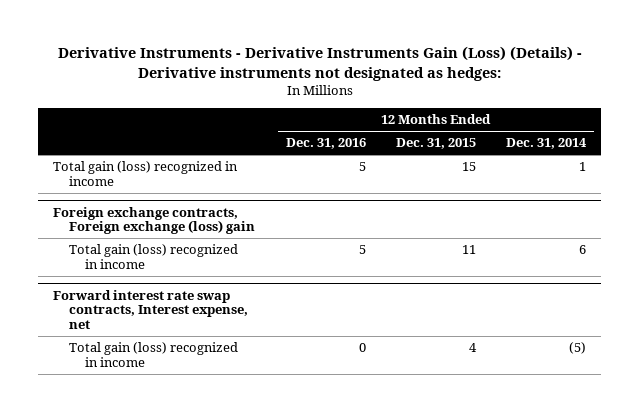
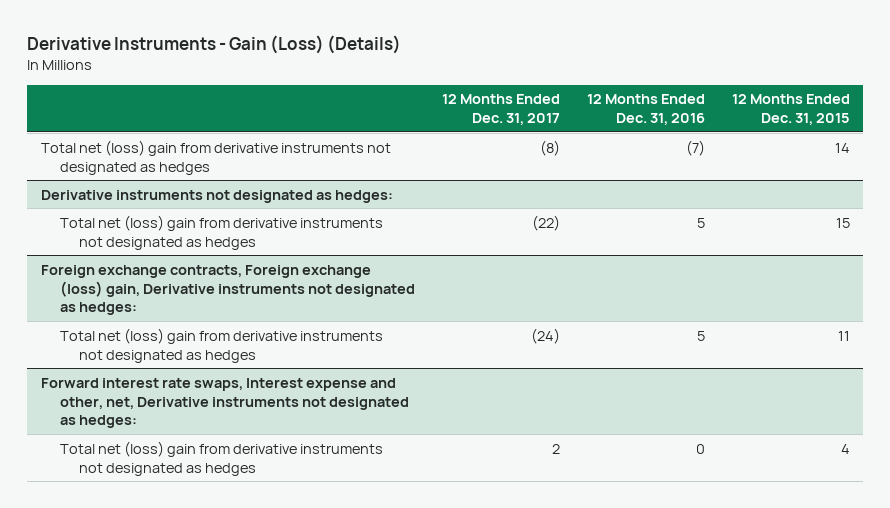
- Derivative Instruments - Derivative Instruments Gain (Loss) (Details) - Derivative instruments not designated as hedges:
+ Derivative Instruments - Gain (Loss) (Details)
- | 12 Months Ended Dec. 31, 2016 | 12 Months Ended Dec. 31, 2015 | 12 Months Ended Dec. 31, 2014
+ | 12 Months Ended Dec. 31, 2017 | 12 Months Ended Dec. 31, 2016 | 12 Months Ended Dec. 31, 2015
- Total gain (loss) recognized in income | 5 | 15 | 1
- Foreign exchange contracts, Foreign exchange (loss) gain
- Total gain (loss) recognized in income | 5 | 11 | 6
- Forward interest rate swap contracts, Interest expense, net
- Total gain (loss) recognized in income | 0 | 4 | (5)
+ Total net (loss) gain from derivative instruments not designated as hedges | (8) | (7) | 14
+ Derivative instruments not designated as hedges:
+ Total net (loss) gain from derivative instruments not designated as hedges | (22) | 5 | 15
+ Foreign exchange contracts, Foreign exchange (loss) gain, Derivative instruments not designated as hedges:
+ Total net (loss) gain from derivative instruments not designated as hedges | (24) | 5 | 11
+ Forward interest rate swaps, Interest expense and other, net, Derivative instruments not designated as hedges:
+ Total net (loss) gain from derivative instruments not designated as hedges | 2 | 0 | 4

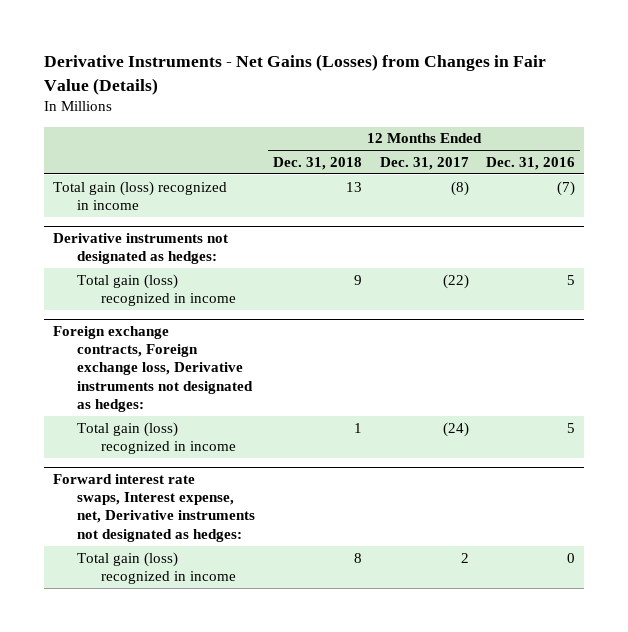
- Derivative Instruments - Gain (Loss) (Details)
+ Derivative Instruments - Net Gains (Losses) from Changes in Fair Value (Details)
- | 12 Months Ended Dec. 31, 2017 | 12 Months Ended Dec. 31, 2016 | 12 Months Ended Dec. 31, 2015
+ | 12 Months Ended Dec. 31, 2018 | 12 Months Ended Dec. 31, 2017 | 12 Months Ended Dec. 31, 2016
- Total net (loss) gain from derivative instruments not designated as hedges | (8) | (7) | 14
+ Total gain (loss) recognized in income | 13 | (8) | (7)
@ Derivative instruments not designated as hedges:
- Total net (loss) gain from derivative instruments not designated as hedges | (22) | 5 | 15
- Foreign exchange contracts, Foreign exchange (loss) gain, Derivative instruments not designated as hedges:
- Total net (loss) gain from derivative instruments not designated as hedges | (24) | 5 | 11
- Forward interest rate swaps, Interest expense and other, net, Derivative instruments not designated as hedges:
- Total net (loss) gain from derivative instruments not designated as hedges | 2 | 0 | 4
@ Derivative instruments not designated as hedges:
+ Total gain (loss) recognized in income | 9 | (22) | 5
+ Foreign exchange contracts, Foreign exchange loss, Derivative instruments not designated as hedges:
+ Total gain (loss) recognized in income | 1 | (24) | 5
+ Forward interest rate swaps, Interest expense, net, Derivative instruments not designated as hedges:
+ Total gain (loss) recognized in income | 8 | 2 | 0

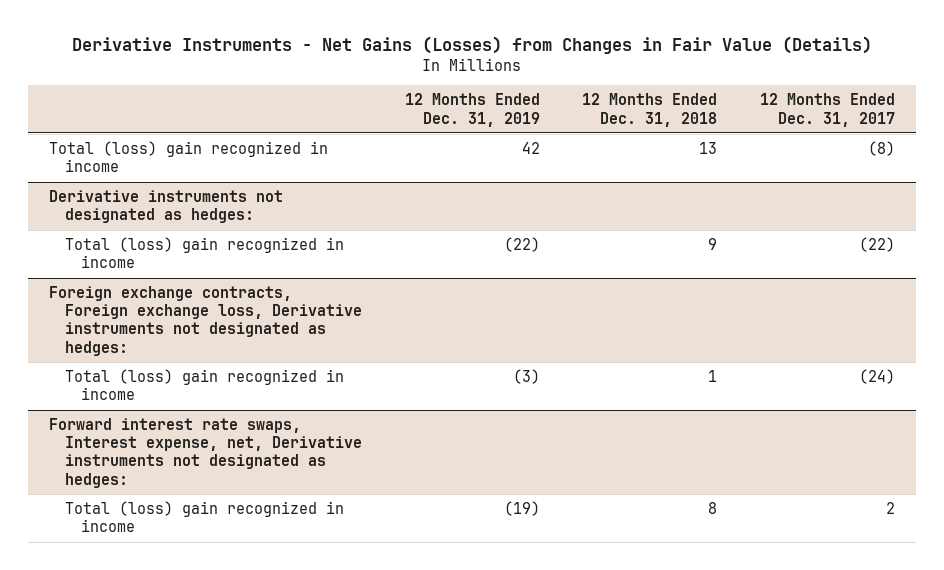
- | 12 Months Ended Dec. 31, 2018 | 12 Months Ended Dec. 31, 2017 | 12 Months Ended Dec. 31, 2016
+ | 12 Months Ended Dec. 31, 2019 | 12 Months Ended Dec. 31, 2018 | 12 Months Ended Dec. 31, 2017
- Total gain (loss) recognized in income | 13 | (8) | (7)
+ Total (loss) gain recognized in income | 42 | 13 | (8)
@ Derivative instruments not designated as hedges:
- Total gain (loss) recognized in income | 9 | (22) | 5
+ Total (loss) gain recognized in income | (22) | 9 | (22)
@ Foreign exchange contracts, Foreign exchange loss, Derivative instruments not designated as hedges:
- Total gain (loss) recognized in income | 1 | (24) | 5
+ Total (loss) gain recognized in income | (3) | 1 | (24)
@ Forward interest rate swaps, Interest expense, net, Derivative instruments not designated as hedges:
- Total gain (loss) recognized in income | 8 | 2 | 0
+ Total (loss) gain recognized in income | (19) | 8 | 2

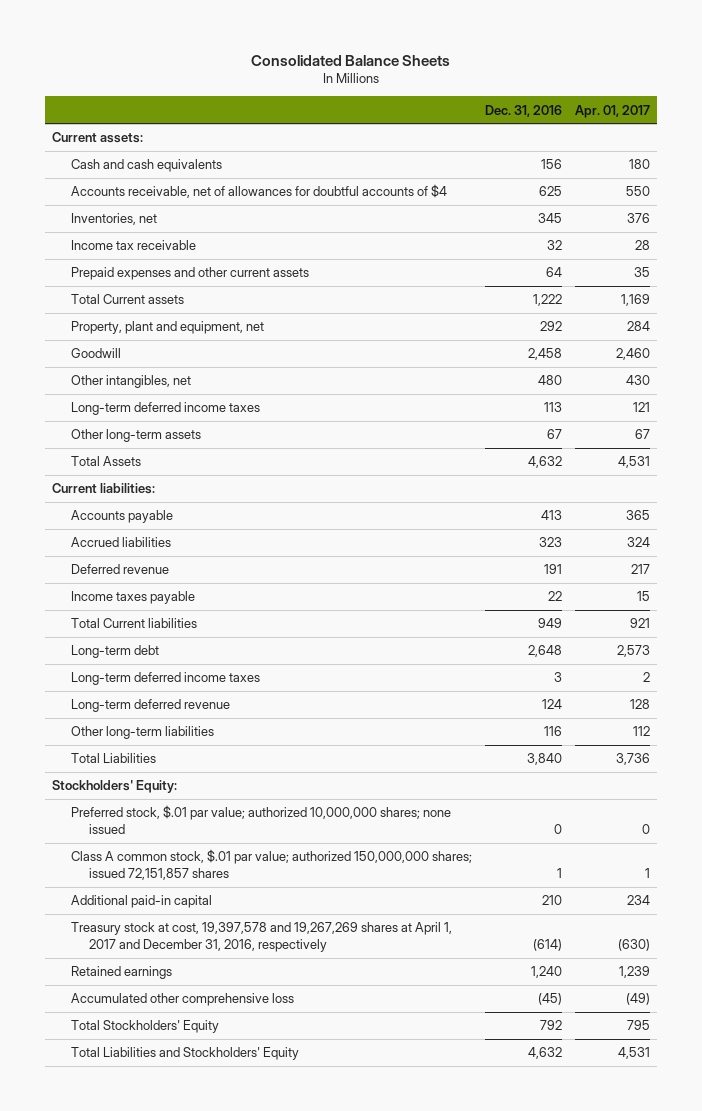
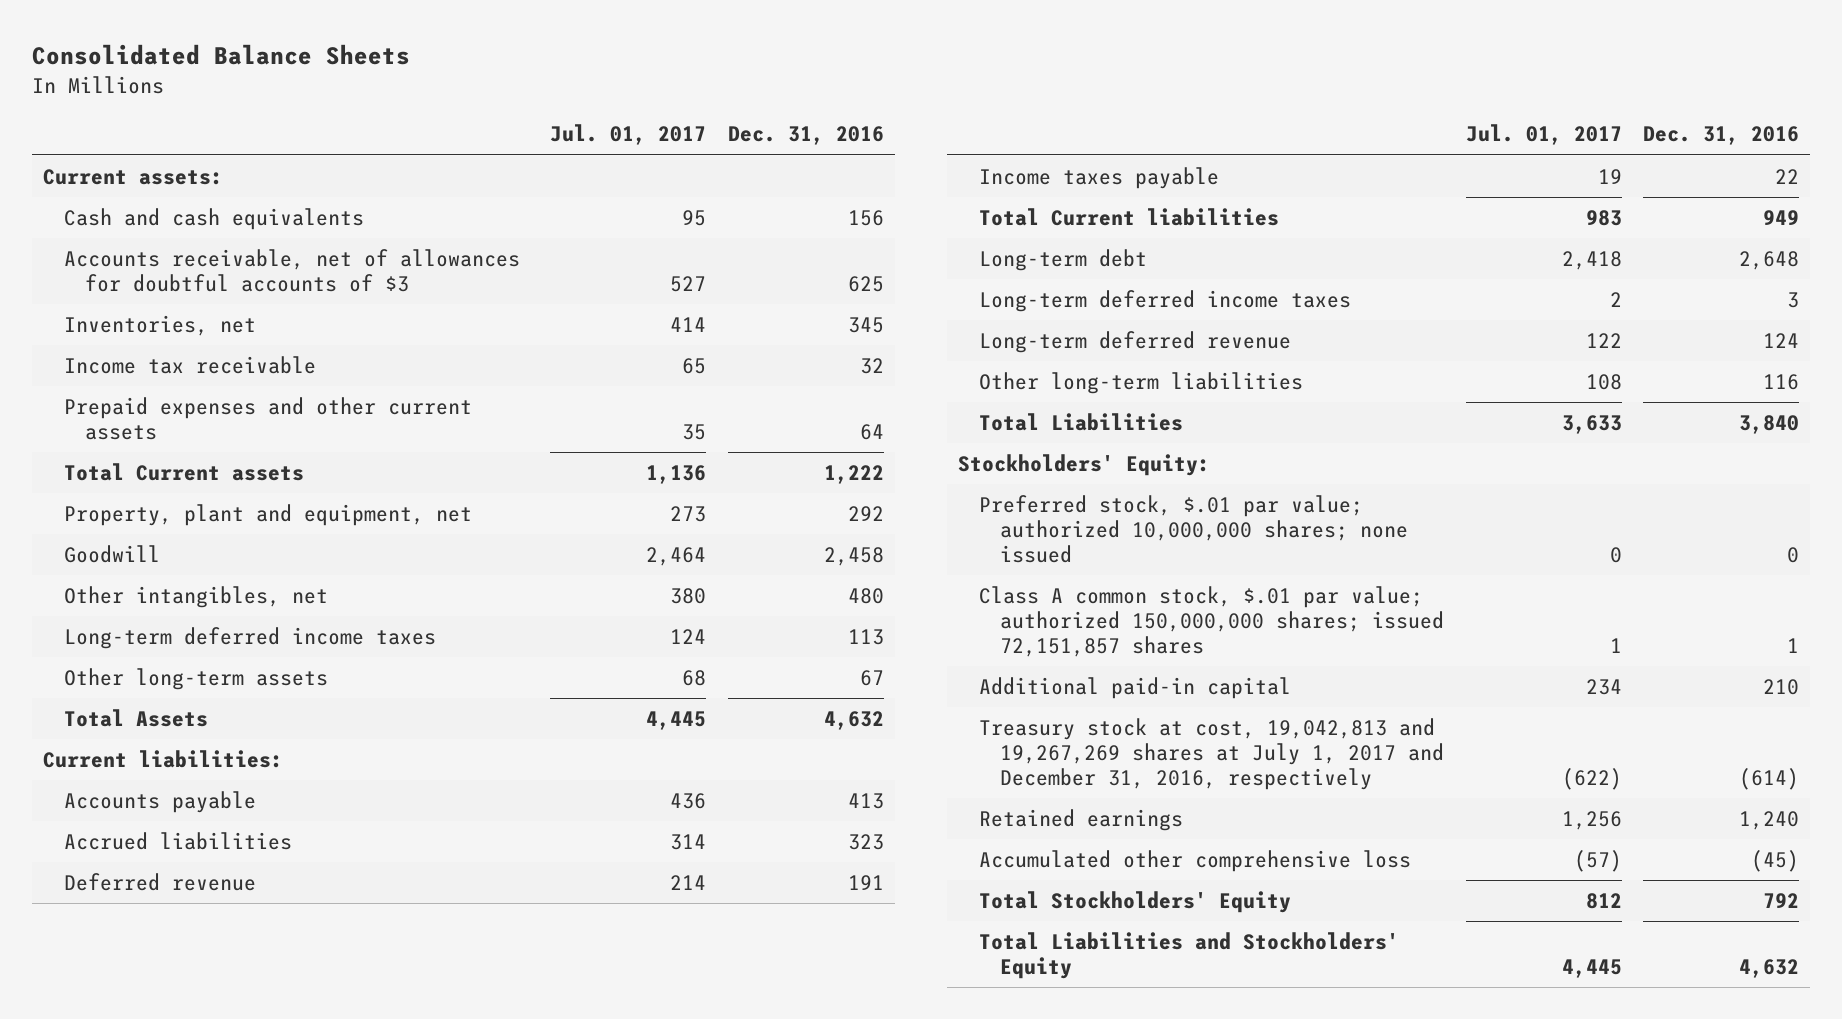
- | Dec. 31, 2016 | Apr. 01, 2017
+ | Jul. 01, 2017 | Dec. 31, 2016
- Accounts receivable, net of allowances for doubtful accounts of $4 | 625 | 550
+ Accounts receivable, net of allowances for doubtful accounts of $3 | 527 | 625
- Treasury stock at cost, 19,397,578 and 19,267,269 shares at April 1, 2017 and December 31, 2016, respectively | (614) | (630)
+ Treasury stock at cost, 19,042,813 and 19,267,269 shares at July 1, 2017 and December 31, 2016, respectively | (622) | (614)

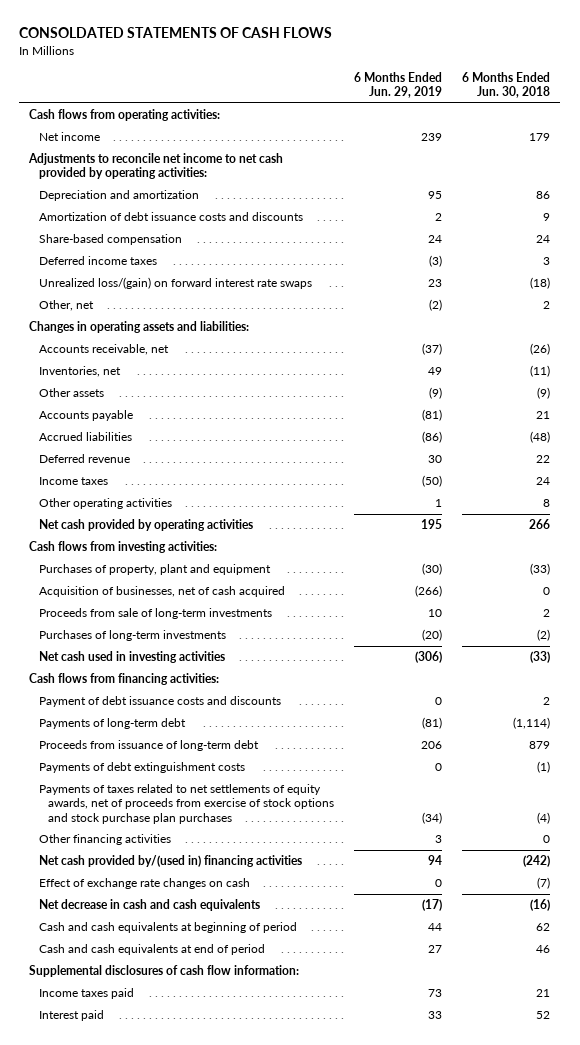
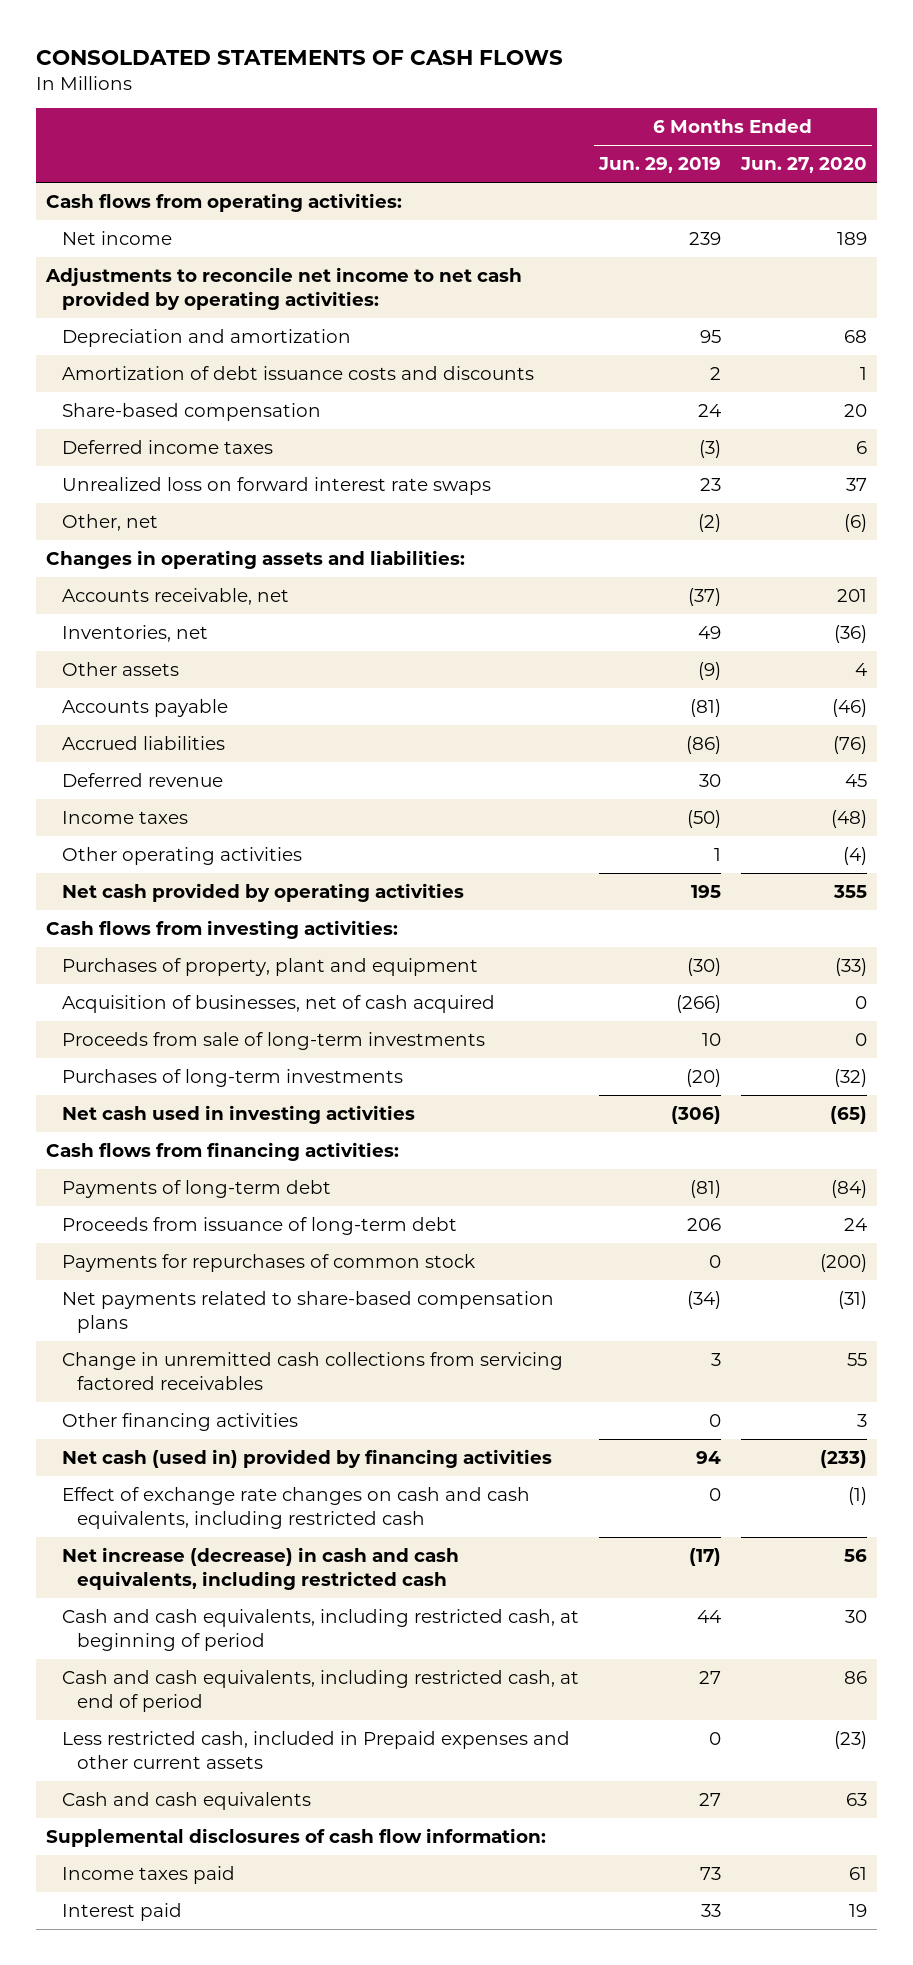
- | 6 Months Ended Jun. 29, 2019 | 6 Months Ended Jun. 30, 2018
+ | 6 Months Ended Jun. 29, 2019 | 6 Months Ended Jun. 27, 2020
- Unrealized loss/(gain) on forward interest rate swaps | 23 | (18)
+ Unrealized loss on forward interest rate swaps | 23 | 37
- Payment of debt issuance costs and discounts | 0 | 2
- Payments of debt extinguishment costs | 0 | (1)
- Payments of taxes related to net settlements of equity awards, net of proceeds from exercise of stock options and stock purchase plan purchases | (34) | (4)
- Other financing activities | 3 | 0
- Net cash provided by/(used in) financing activities | 94 | (242)
- Effect of exchange rate changes on cash | 0 | (7)
- Net decrease in cash and cash equivalents | (17) | (16)
- Cash and cash equivalents at beginning of period | 44 | 62
- Cash and cash equivalents at end of period | 27 | 46
+ Payments for repurchases of common stock | 0 | (200)
+ Net payments related to share-based compensation plans | (34) | (31)
+ Change in unremitted cash collections from servicing factored receivables | 3 | 55
+ Other financing activities | 0 | 3
+ Net cash (used in) provided by financing activities | 94 | (233)
+ Effect of exchange rate changes on cash and cash equivalents, including restricted cash | 0 | (1)
+ Net increase (decrease) in cash and cash equivalents, including restricted cash | (17) | 56
+ Cash and cash equivalents, including restricted cash, at beginning of period | 44 | 30
+ Cash and cash equivalents, including restricted cash, at end of period | 27 | 86
+ Less restricted cash, included in Prepaid expenses and other current assets | 0 | (23)
+ Cash and cash equivalents | 27 | 63

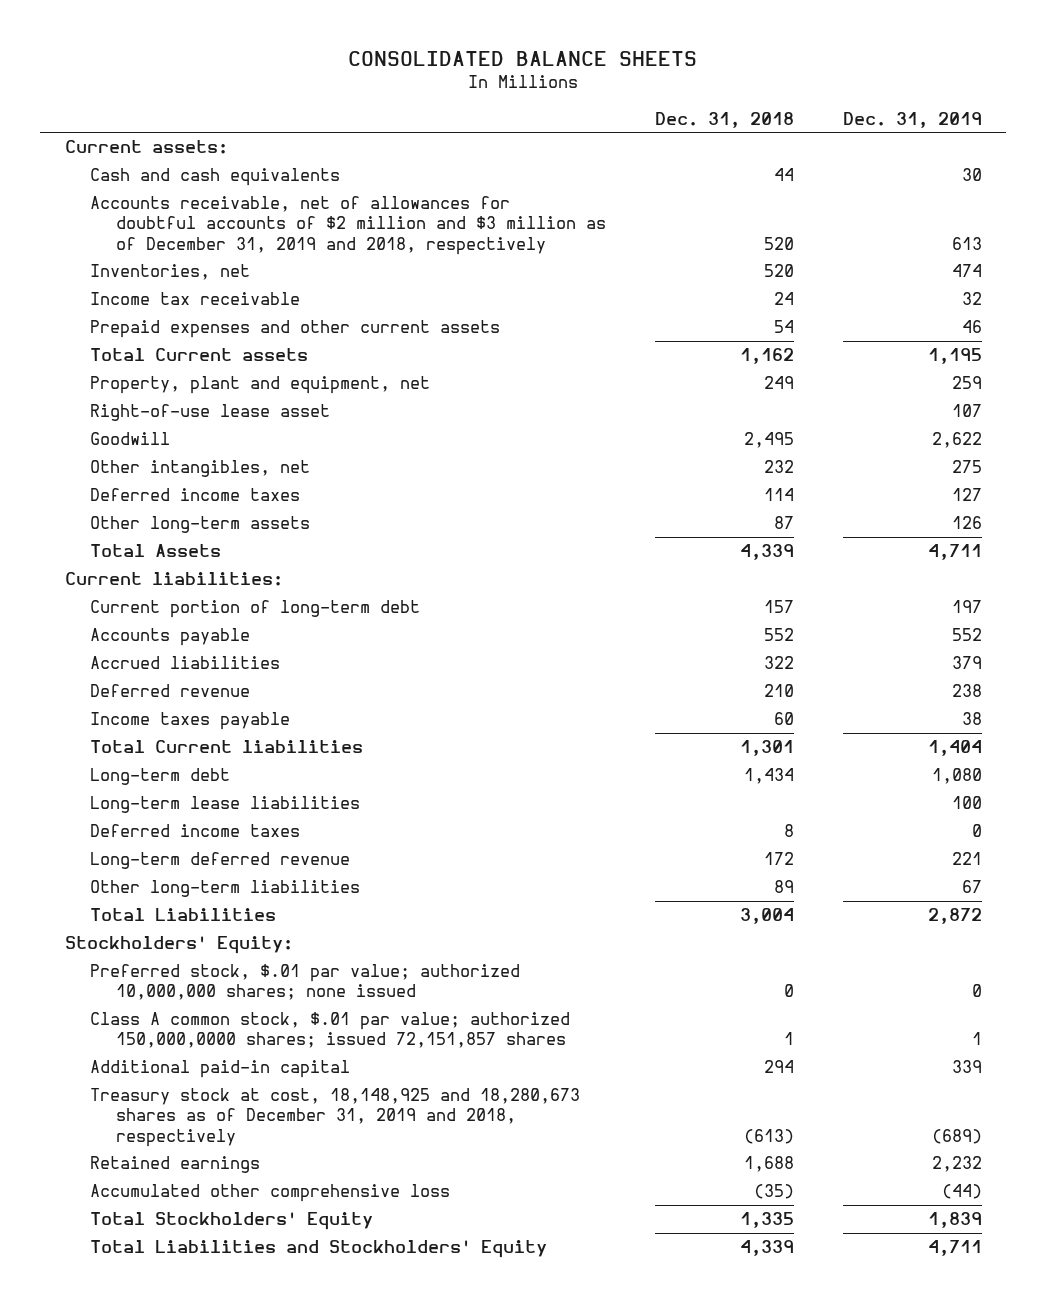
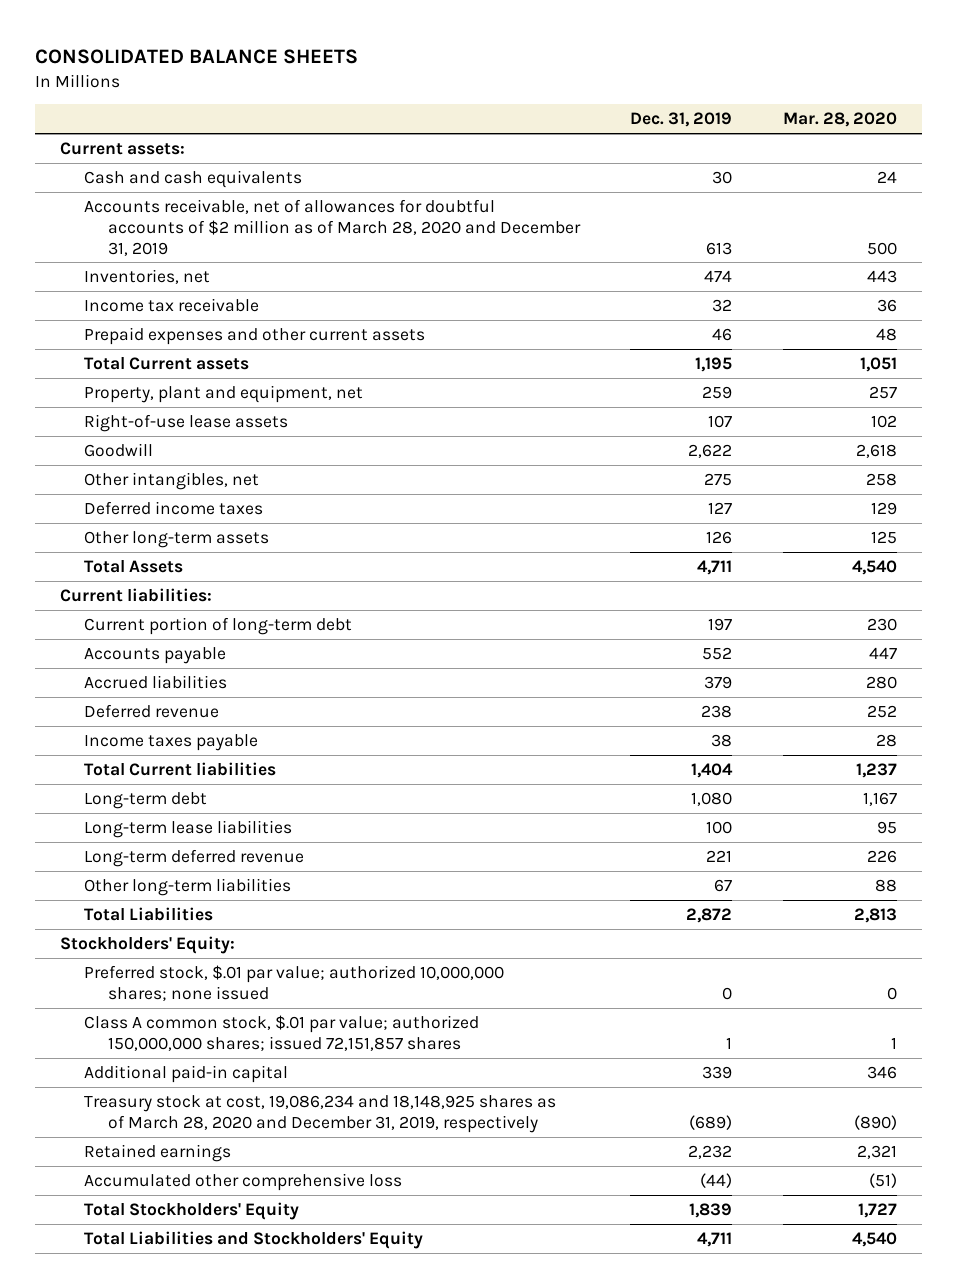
- | Dec. 31, 2018 | Dec. 31, 2019
+ | Dec. 31, 2019 | Mar. 28, 2020
- Accounts receivable, net of allowances for doubtful accounts of $2 million and $3 million as of December 31, 2019 and 2018, respectively | 520 | 613
+ Accounts receivable, net of allowances for doubtful accounts of $2 million as of March 28, 2020 and December 31, 2019 | 613 | 500
- Right-of-use lease asset | | 107
+ Right-of-use lease assets | 107 | 102
- Deferred income taxes | 8 | 0
- Class A common stock, $.01 par value; authorized 150,000,0000 shares; issued 72,151,857 shares | 1 | 1
+ Class A common stock, $.01 par value; authorized 150,000,000 shares; issued 72,151,857 shares | 1 | 1
- Treasury stock at cost, 18,148,925 and 18,280,673 shares as of December 31, 2019 and 2018, respectively | (613) | (689)
+ Treasury stock at cost, 19,086,234 and 18,148,925 shares as of March 28, 2020 and December 31, 2019, respectively | (689) | (890)

